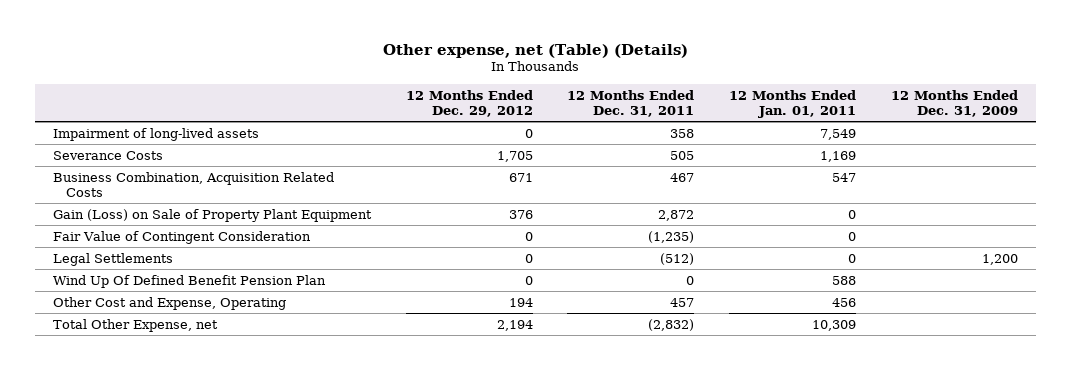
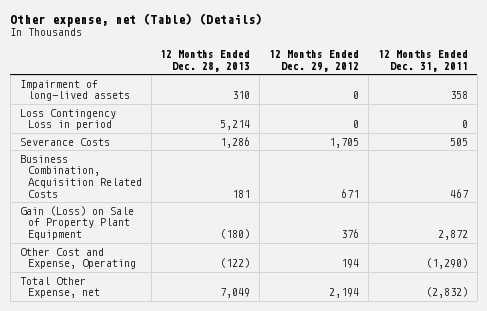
- | 12 Months Ended Dec. 29, 2012 | 12 Months Ended Dec. 31, 2011 | 12 Months Ended Jan. 01, 2011 | 12 Months Ended Dec. 31, 2009
+ | 12 Months Ended Dec. 28, 2013 | 12 Months Ended Dec. 29, 2012 | 12 Months Ended Dec. 31, 2011
+ Loss Contingency Loss in period | 5,214 | 0 | 0
- Fair Value of Contingent Consideration | 0 | (1,235) | 0 |
- Legal Settlements | 0 | (512) | 0 | 1,200
- Wind Up Of Defined Benefit Pension Plan | 0 | 0 | 588 |
- Other Cost and Expense, Operating | 194 | 457 | 456 |
+ Other Cost and Expense, Operating | (122) | 194 | (1,290)

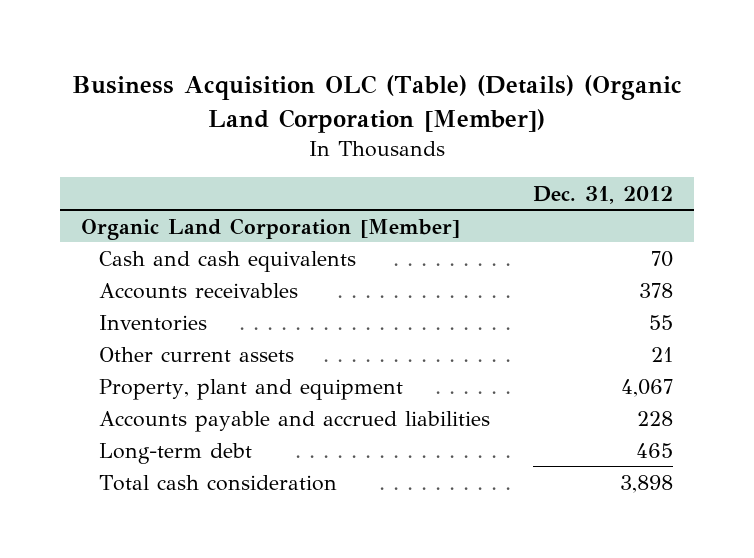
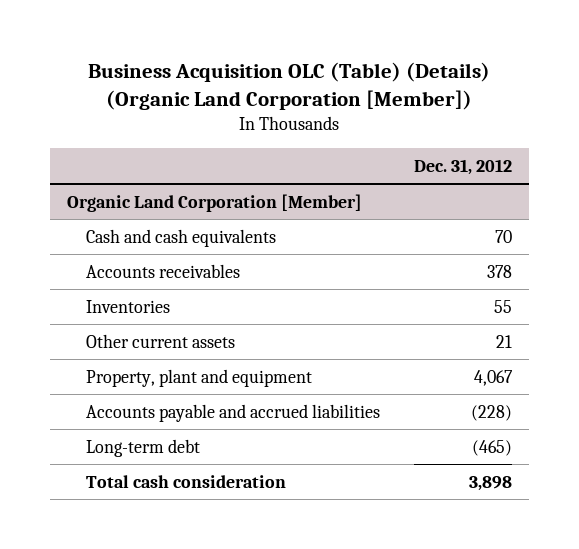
@ Organic Land Corporation [Member]
- Accounts payable and accrued liabilities | 228
- Long-term debt | 465
+ Accounts payable and accrued liabilities | (228)
+ Long-term debt | (465)

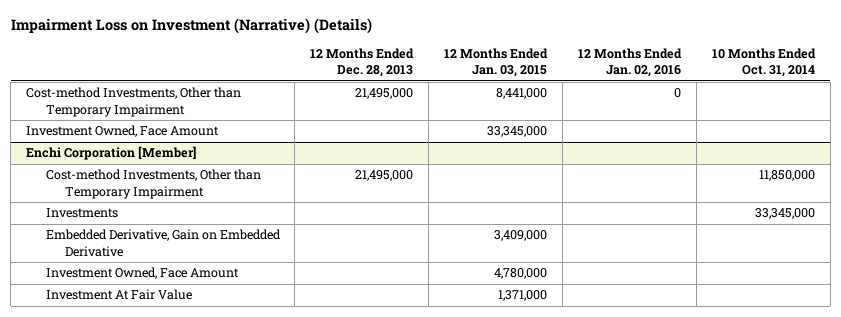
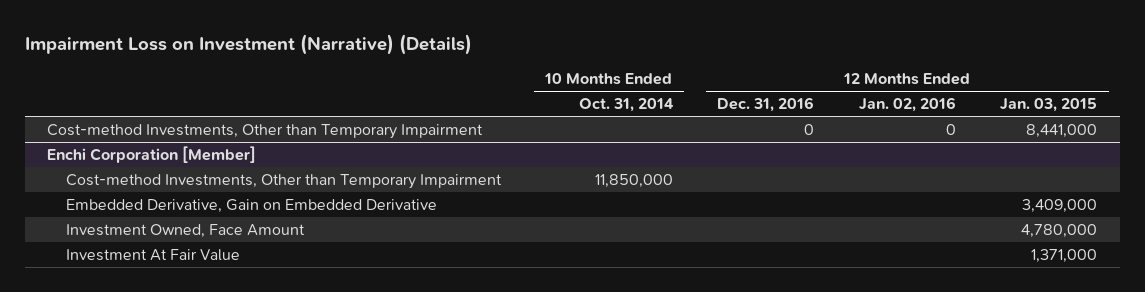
- | 12 Months Ended Dec. 28, 2013 | 12 Months Ended Jan. 03, 2015 | 12 Months Ended Jan. 02, 2016 | 10 Months Ended Oct. 31, 2014
+ | 10 Months Ended Oct. 31, 2014 | 12 Months Ended Dec. 31, 2016 | 12 Months Ended Jan. 02, 2016 | 12 Months Ended Jan. 03, 2015
- Investment Owned, Face Amount | | 33,345,000 | |
@ Enchi Corporation [Member]
- Investments | | | | 33,345,000

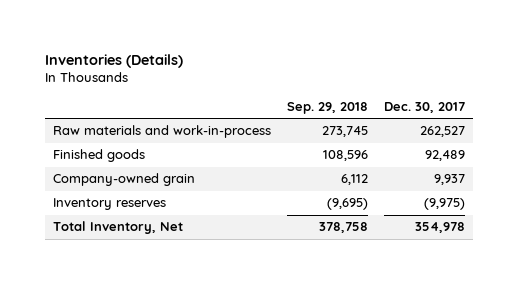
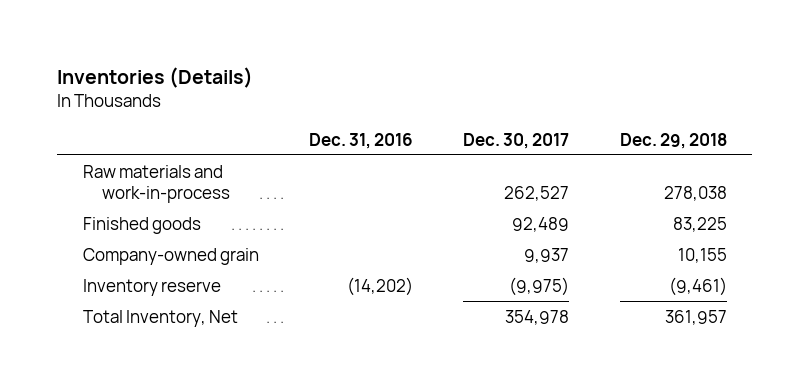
- | Sep. 29, 2018 | Dec. 30, 2017
+ | Dec. 31, 2016 | Dec. 30, 2017 | Dec. 29, 2018
- Inventory reserves | (9,695) | (9,975)
+ Inventory reserve | (14,202) | (9,975) | (9,461)

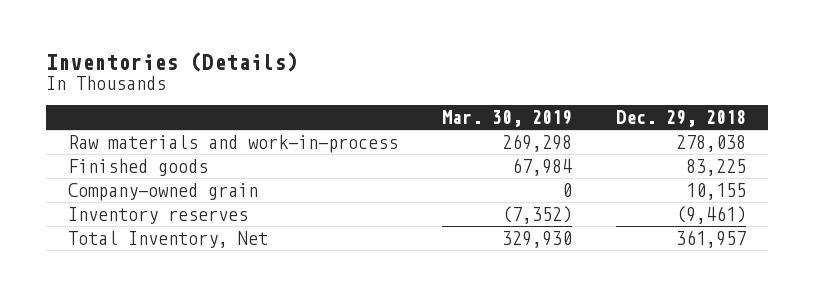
- | Dec. 31, 2016 | Dec. 30, 2017 | Dec. 29, 2018
+ | Mar. 30, 2019 | Dec. 29, 2018
- Inventory reserve | (14,202) | (9,975) | (9,461)
+ Inventory reserves | (7,352) | (9,461)

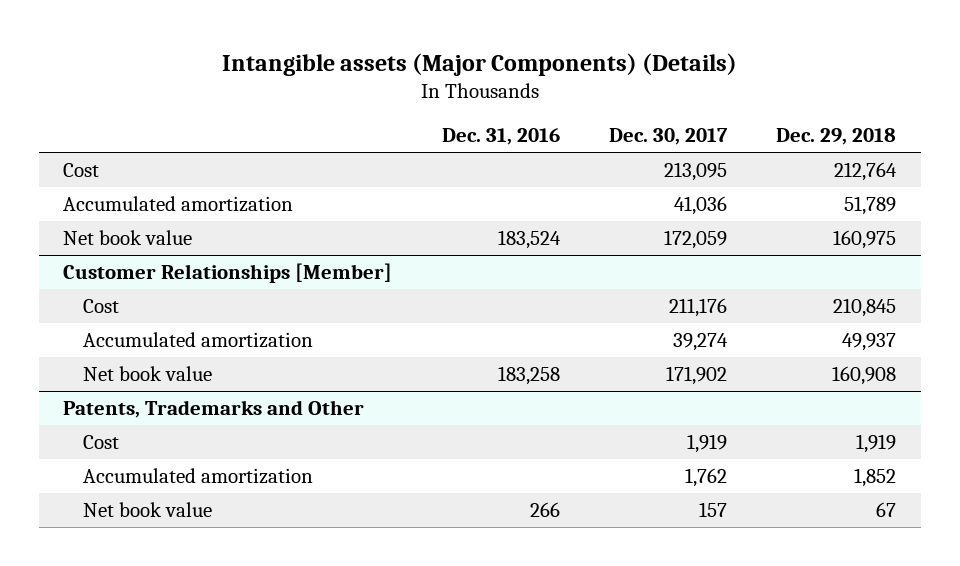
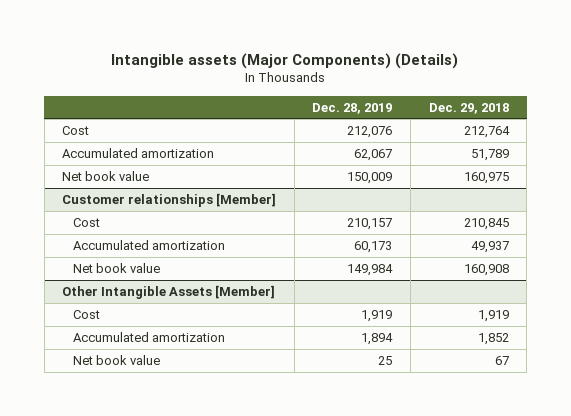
- | Dec. 31, 2016 | Dec. 30, 2017 | Dec. 29, 2018
+ | Dec. 28, 2019 | Dec. 29, 2018
- Customer Relationships [Member]
+ Customer relationships [Member]
- Patents, Trademarks and Other
+ Other Intangible Assets [Member]

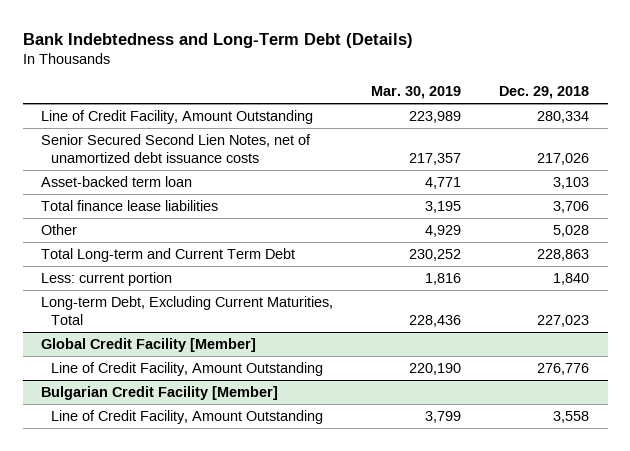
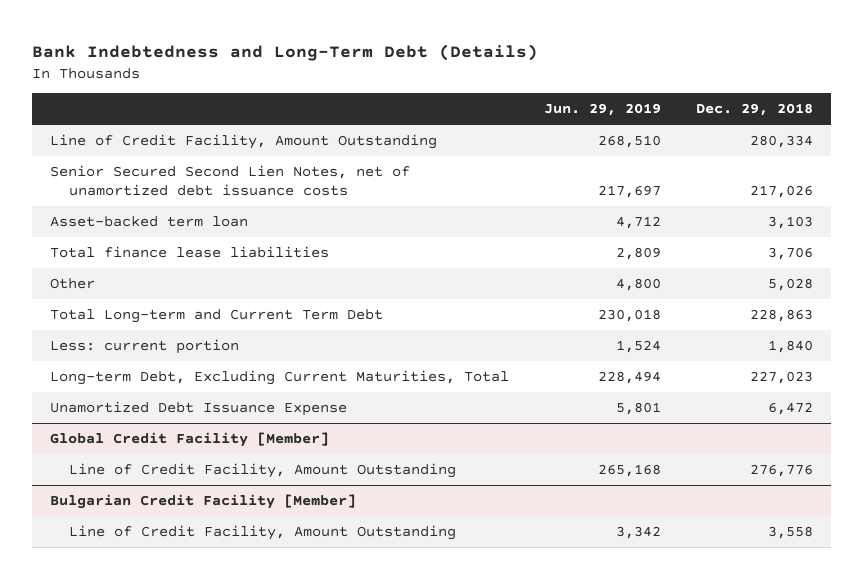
- | Mar. 30, 2019 | Dec. 29, 2018
+ | Jun. 29, 2019 | Dec. 29, 2018
+ Unamortized Debt Issuance Expense | 5,801 | 6,472

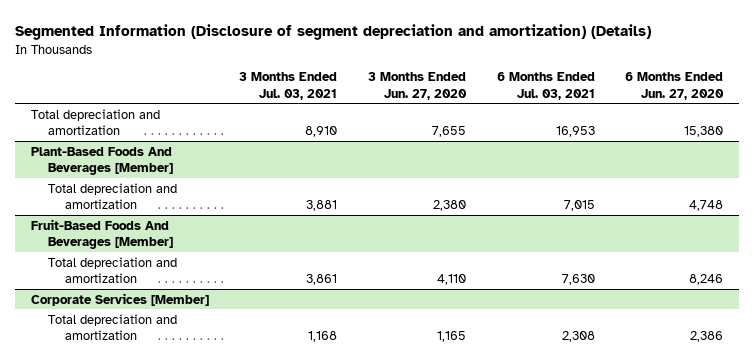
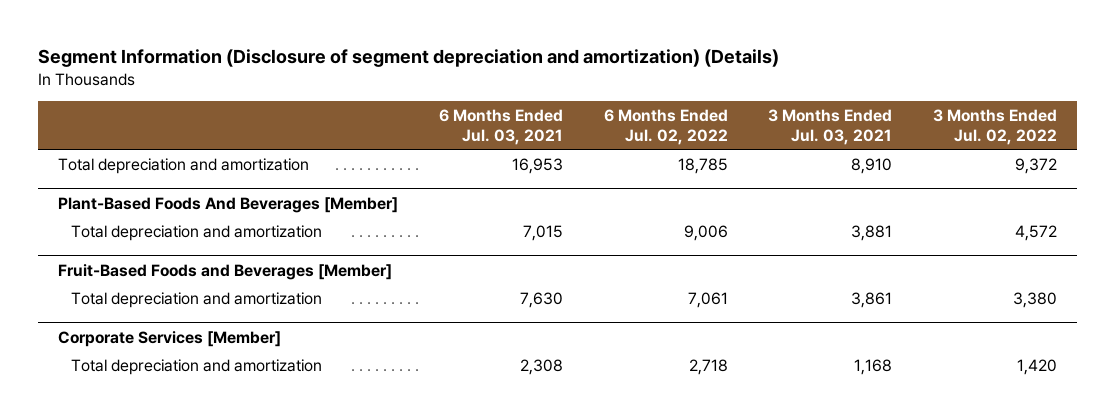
- Segmented Information (Disclosure of segment depreciation and amortization) (Details)
+ Segment Information (Disclosure of segment depreciation and amortization) (Details)
- | 3 Months Ended Jul. 03, 2021 | 3 Months Ended Jun. 27, 2020 | 6 Months Ended Jul. 03, 2021 | 6 Months Ended Jun. 27, 2020
+ | 6 Months Ended Jul. 03, 2021 | 6 Months Ended Jul. 02, 2022 | 3 Months Ended Jul. 03, 2021 | 3 Months Ended Jul. 02, 2022
- Fruit-Based Foods And Beverages [Member]
+ Fruit-Based Foods and Beverages [Member]

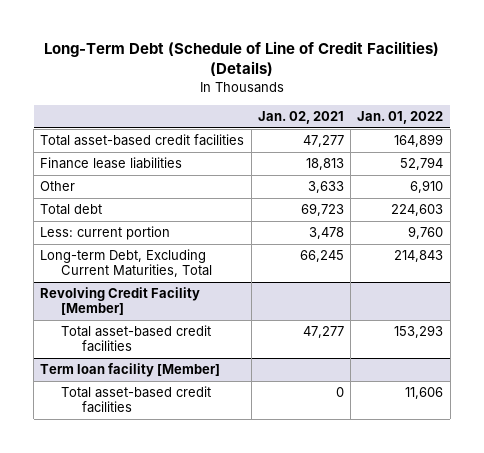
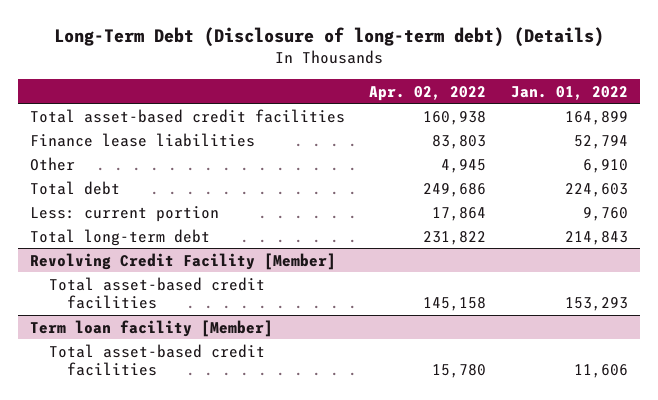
- Long-Term Debt (Schedule of Line of Credit Facilities) (Details)
+ Long-Term Debt (Disclosure of long-term debt) (Details)
- | Jan. 02, 2021 | Jan. 01, 2022
+ | Apr. 02, 2022 | Jan. 01, 2022
- Long-term Debt, Excluding Current Maturities, Total | 66,245 | 214,843
+ Total long-term debt | 231,822 | 214,843

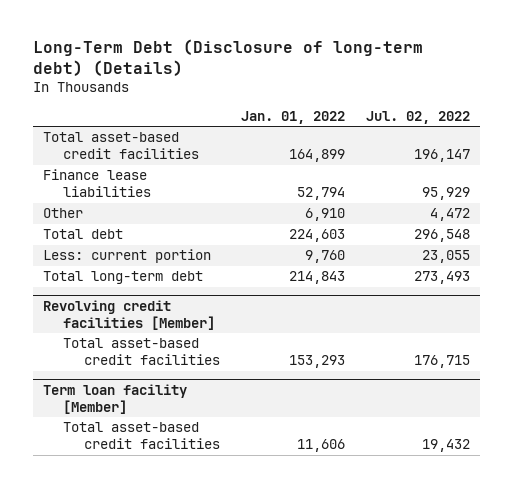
- | Apr. 02, 2022 | Jan. 01, 2022
+ | Jan. 01, 2022 | Jul. 02, 2022
- Revolving Credit Facility [Member]
+ Revolving credit facilities [Member]

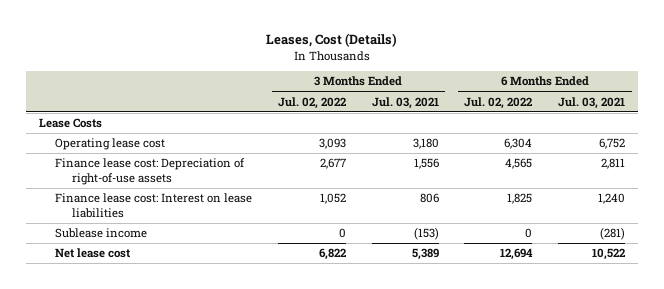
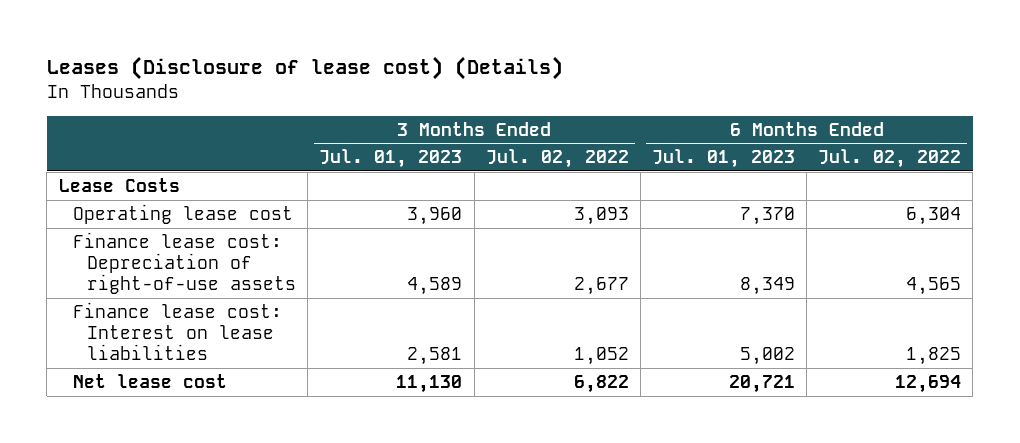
- Leases, Cost (Details)
+ Leases (Disclosure of lease cost) (Details)
- | 3 Months Ended Jul. 02, 2022 | 3 Months Ended Jul. 03, 2021 | 6 Months Ended Jul. 02, 2022 | 6 Months Ended Jul. 03, 2021
+ | 3 Months Ended Jul. 01, 2023 | 3 Months Ended Jul. 02, 2022 | 6 Months Ended Jul. 01, 2023 | 6 Months Ended Jul. 02, 2022
- Sublease income | 0 | (153) | 0 | (281)

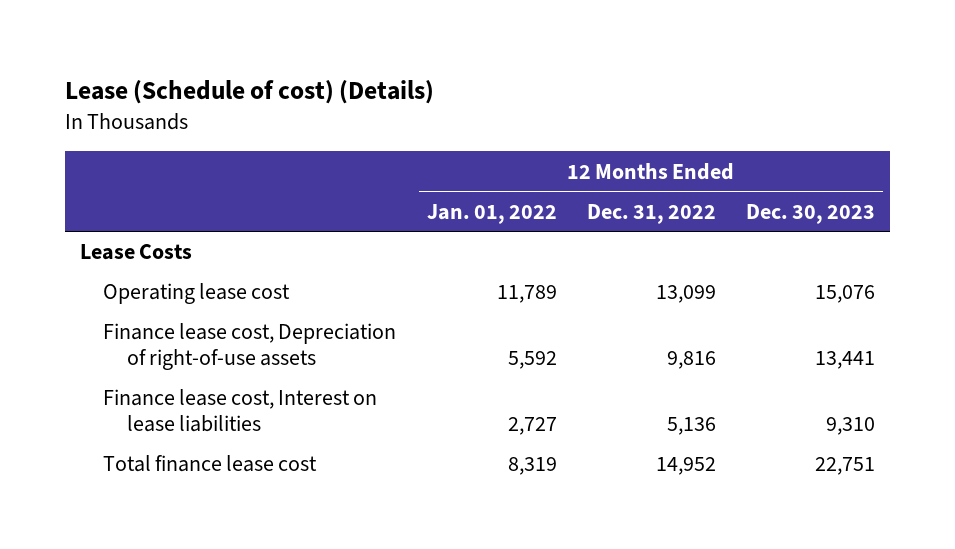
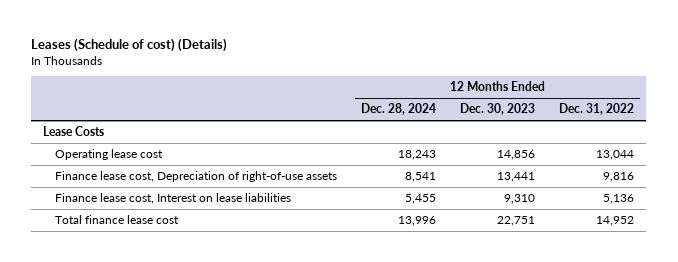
- Lease (Schedule of cost) (Details)
+ Leases (Schedule of cost) (Details)
- | 12 Months Ended Jan. 01, 2022 | 12 Months Ended Dec. 31, 2022 | 12 Months Ended Dec. 30, 2023
+ | 12 Months Ended Dec. 28, 2024 | 12 Months Ended Dec. 30, 2023 | 12 Months Ended Dec. 31, 2022
- Operating lease cost | 11,789 | 13,099 | 15,076
+ Operating lease cost | 18,243 | 14,856 | 13,044

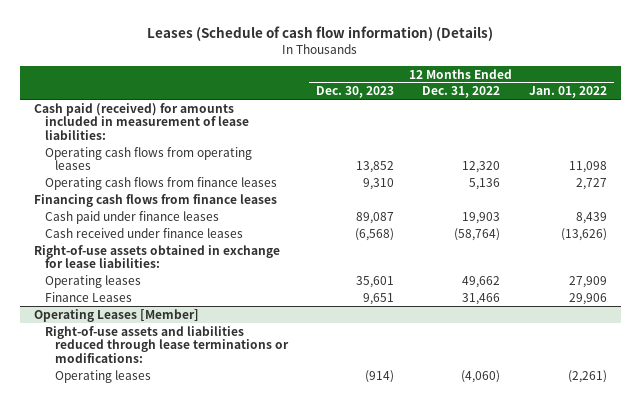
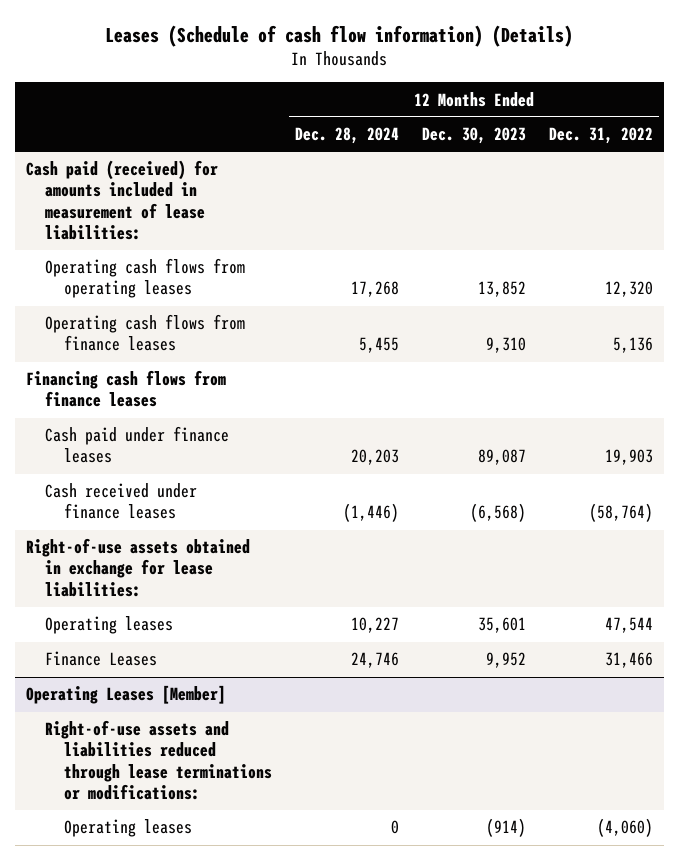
- | 12 Months Ended Dec. 30, 2023 | 12 Months Ended Dec. 31, 2022 | 12 Months Ended Jan. 01, 2022
+ | 12 Months Ended Dec. 28, 2024 | 12 Months Ended Dec. 30, 2023 | 12 Months Ended Dec. 31, 2022
- Operating leases | 35,601 | 49,662 | 27,909
- Finance Leases | 9,651 | 31,466 | 29,906
+ Operating leases | 10,227 | 35,601 | 47,544
+ Finance Leases | 24,746 | 9,952 | 31,466

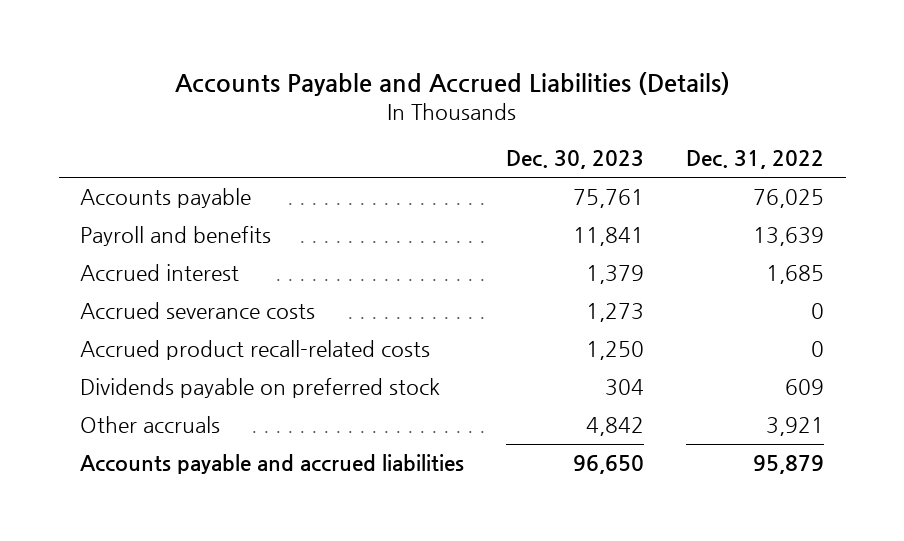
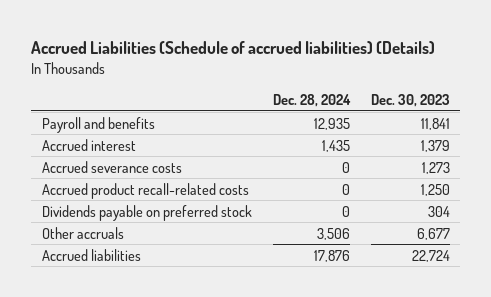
- Accounts Payable and Accrued Liabilities (Details)
+ Accrued Liabilities (Schedule of accrued liabilities) (Details)
- | Dec. 30, 2023 | Dec. 31, 2022
+ | Dec. 28, 2024 | Dec. 30, 2023
- Accounts payable | 75,761 | 76,025
- Other accruals | 4,842 | 3,921
- Accounts payable and accrued liabilities | 96,650 | 95,879
+ Other accruals | 3,506 | 6,677
+ Accrued liabilities | 17,876 | 22,724

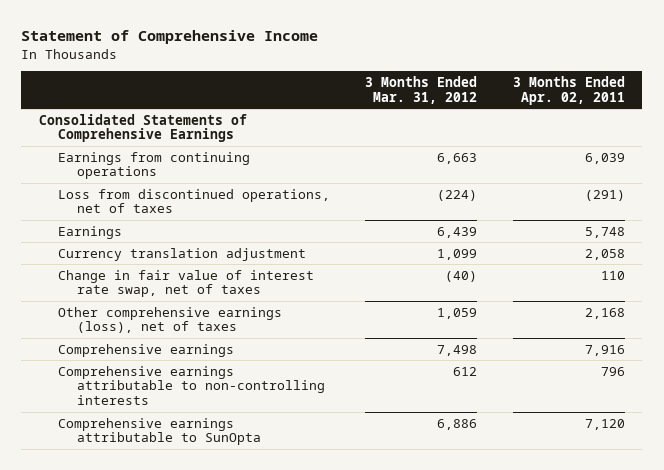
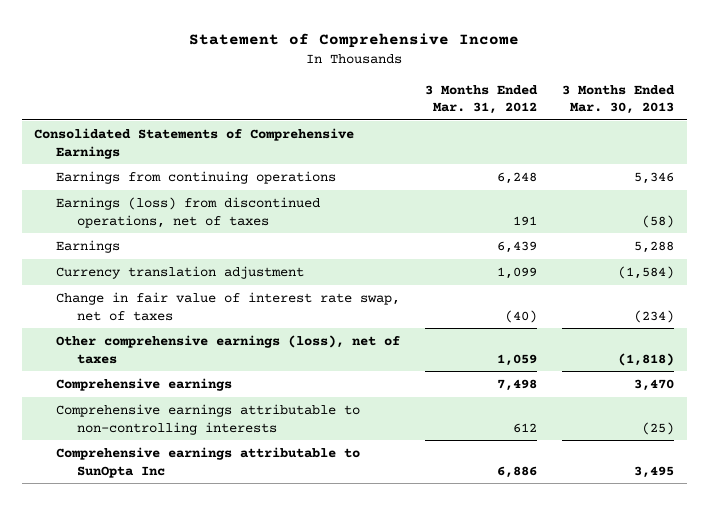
- | 3 Months Ended Mar. 31, 2012 | 3 Months Ended Apr. 02, 2011
+ | 3 Months Ended Mar. 31, 2012 | 3 Months Ended Mar. 30, 2013
- Earnings from continuing operations | 6,663 | 6,039
- Loss from discontinued operations, net of taxes | (224) | (291)
+ Earnings from continuing operations | 6,248 | 5,346
+ Earnings (loss) from discontinued operations, net of taxes | 191 | (58)
- Comprehensive earnings attributable to SunOpta | 6,886 | 7,120
+ Comprehensive earnings attributable to SunOpta Inc | 6,886 | 3,495

